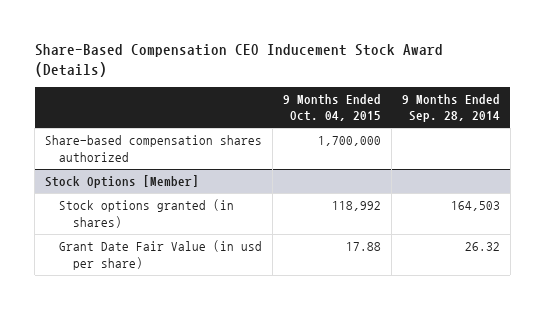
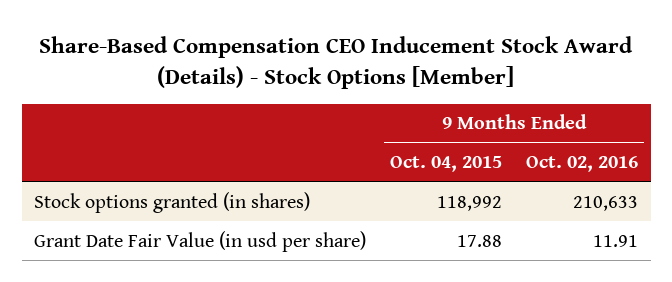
- Share-Based Compensation CEO Inducement Stock Award (Details)
+ Share-Based Compensation CEO Inducement Stock Award (Details) - Stock Options [Member]
- | 9 Months Ended Oct. 04, 2015 | 9 Months Ended Sep. 28, 2014
+ | 9 Months Ended Oct. 04, 2015 | 9 Months Ended Oct. 02, 2016
- Share-based compensation shares authorized | 1,700,000 |
- Stock Options [Member]

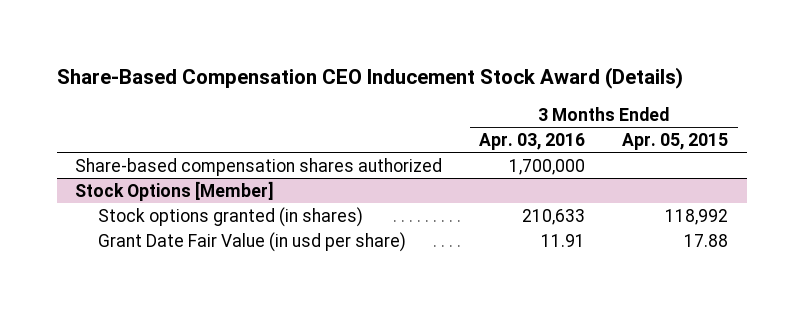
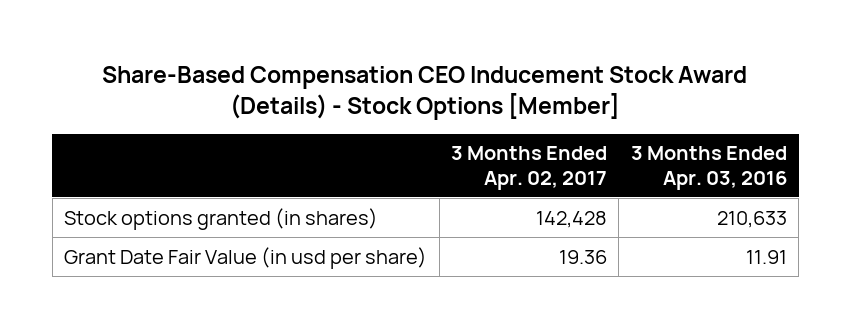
- Share-Based Compensation CEO Inducement Stock Award (Details)
+ Share-Based Compensation CEO Inducement Stock Award (Details) - Stock Options [Member]
- | 3 Months Ended Apr. 03, 2016 | 3 Months Ended Apr. 05, 2015
+ | 3 Months Ended Apr. 02, 2017 | 3 Months Ended Apr. 03, 2016
- Share-based compensation shares authorized | 1,700,000 |
- Stock Options [Member]

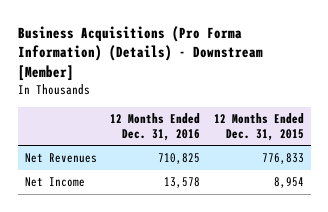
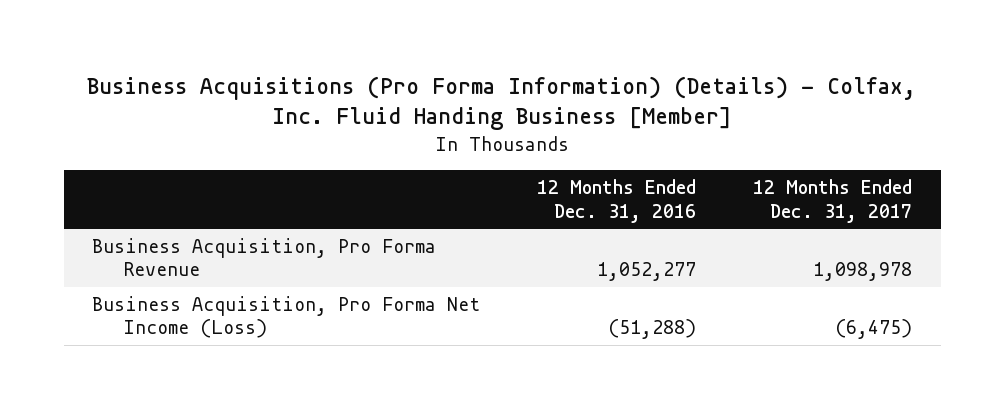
- Business Acquisitions (Pro Forma Information) (Details) - Downstream [Member]
+ Business Acquisitions (Pro Forma Information) (Details) - Colfax, Inc. Fluid Handing Business [Member]
- | 12 Months Ended Dec. 31, 2016 | 12 Months Ended Dec. 31, 2015
+ | 12 Months Ended Dec. 31, 2016 | 12 Months Ended Dec. 31, 2017
- Net Revenues | 710,825 | 776,833
- Net Income | 13,578 | 8,954
+ Business Acquisition, Pro Forma Revenue | 1,052,277 | 1,098,978
+ Business Acquisition, Pro Forma Net Income (Loss) | (51,288) | (6,475)

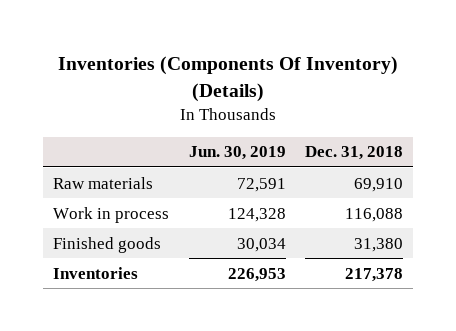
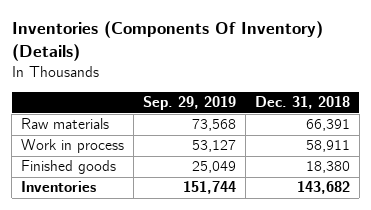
- | Jun. 30, 2019 | Dec. 31, 2018
+ | Sep. 29, 2019 | Dec. 31, 2018
- Raw materials | 72,591 | 69,910
- Work in process | 124,328 | 116,088
- Finished goods | 30,034 | 31,380
- Inventories | 226,953 | 217,378
+ Raw materials | 73,568 | 66,391
+ Work in process | 53,127 | 58,911
+ Finished goods | 25,049 | 18,380
+ Inventories | 151,744 | 143,682

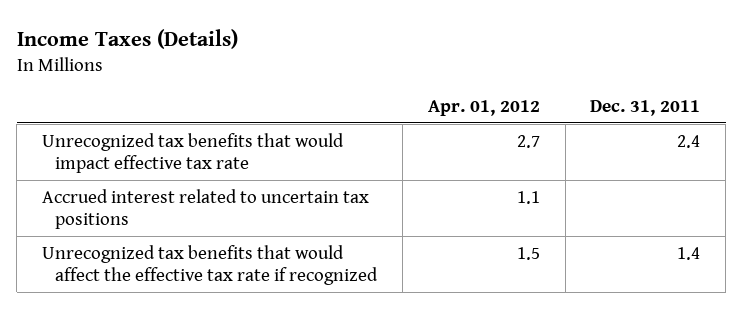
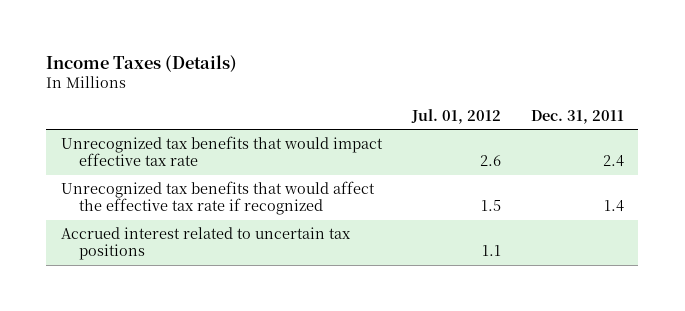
- | Apr. 01, 2012 | Dec. 31, 2011
+ | Jul. 01, 2012 | Dec. 31, 2011
moved down: Accrued interest related to uncertain tax positions | 1.1 |

